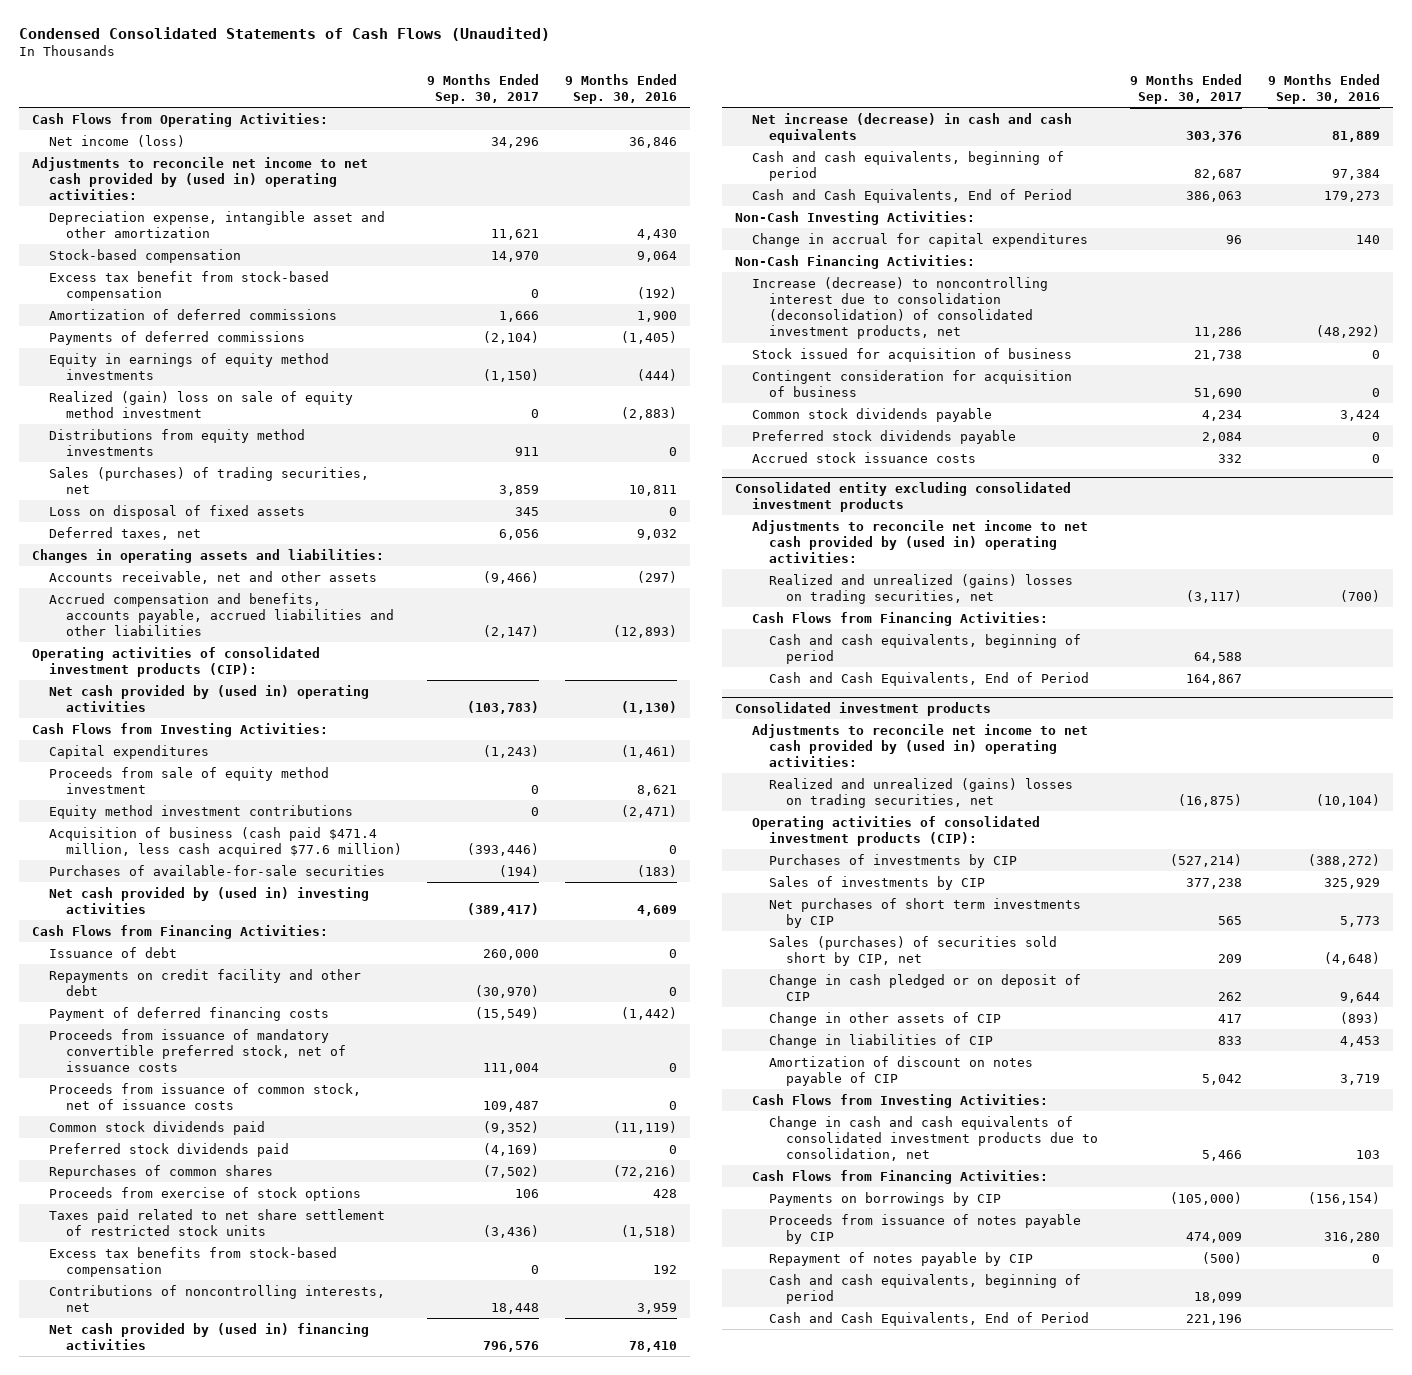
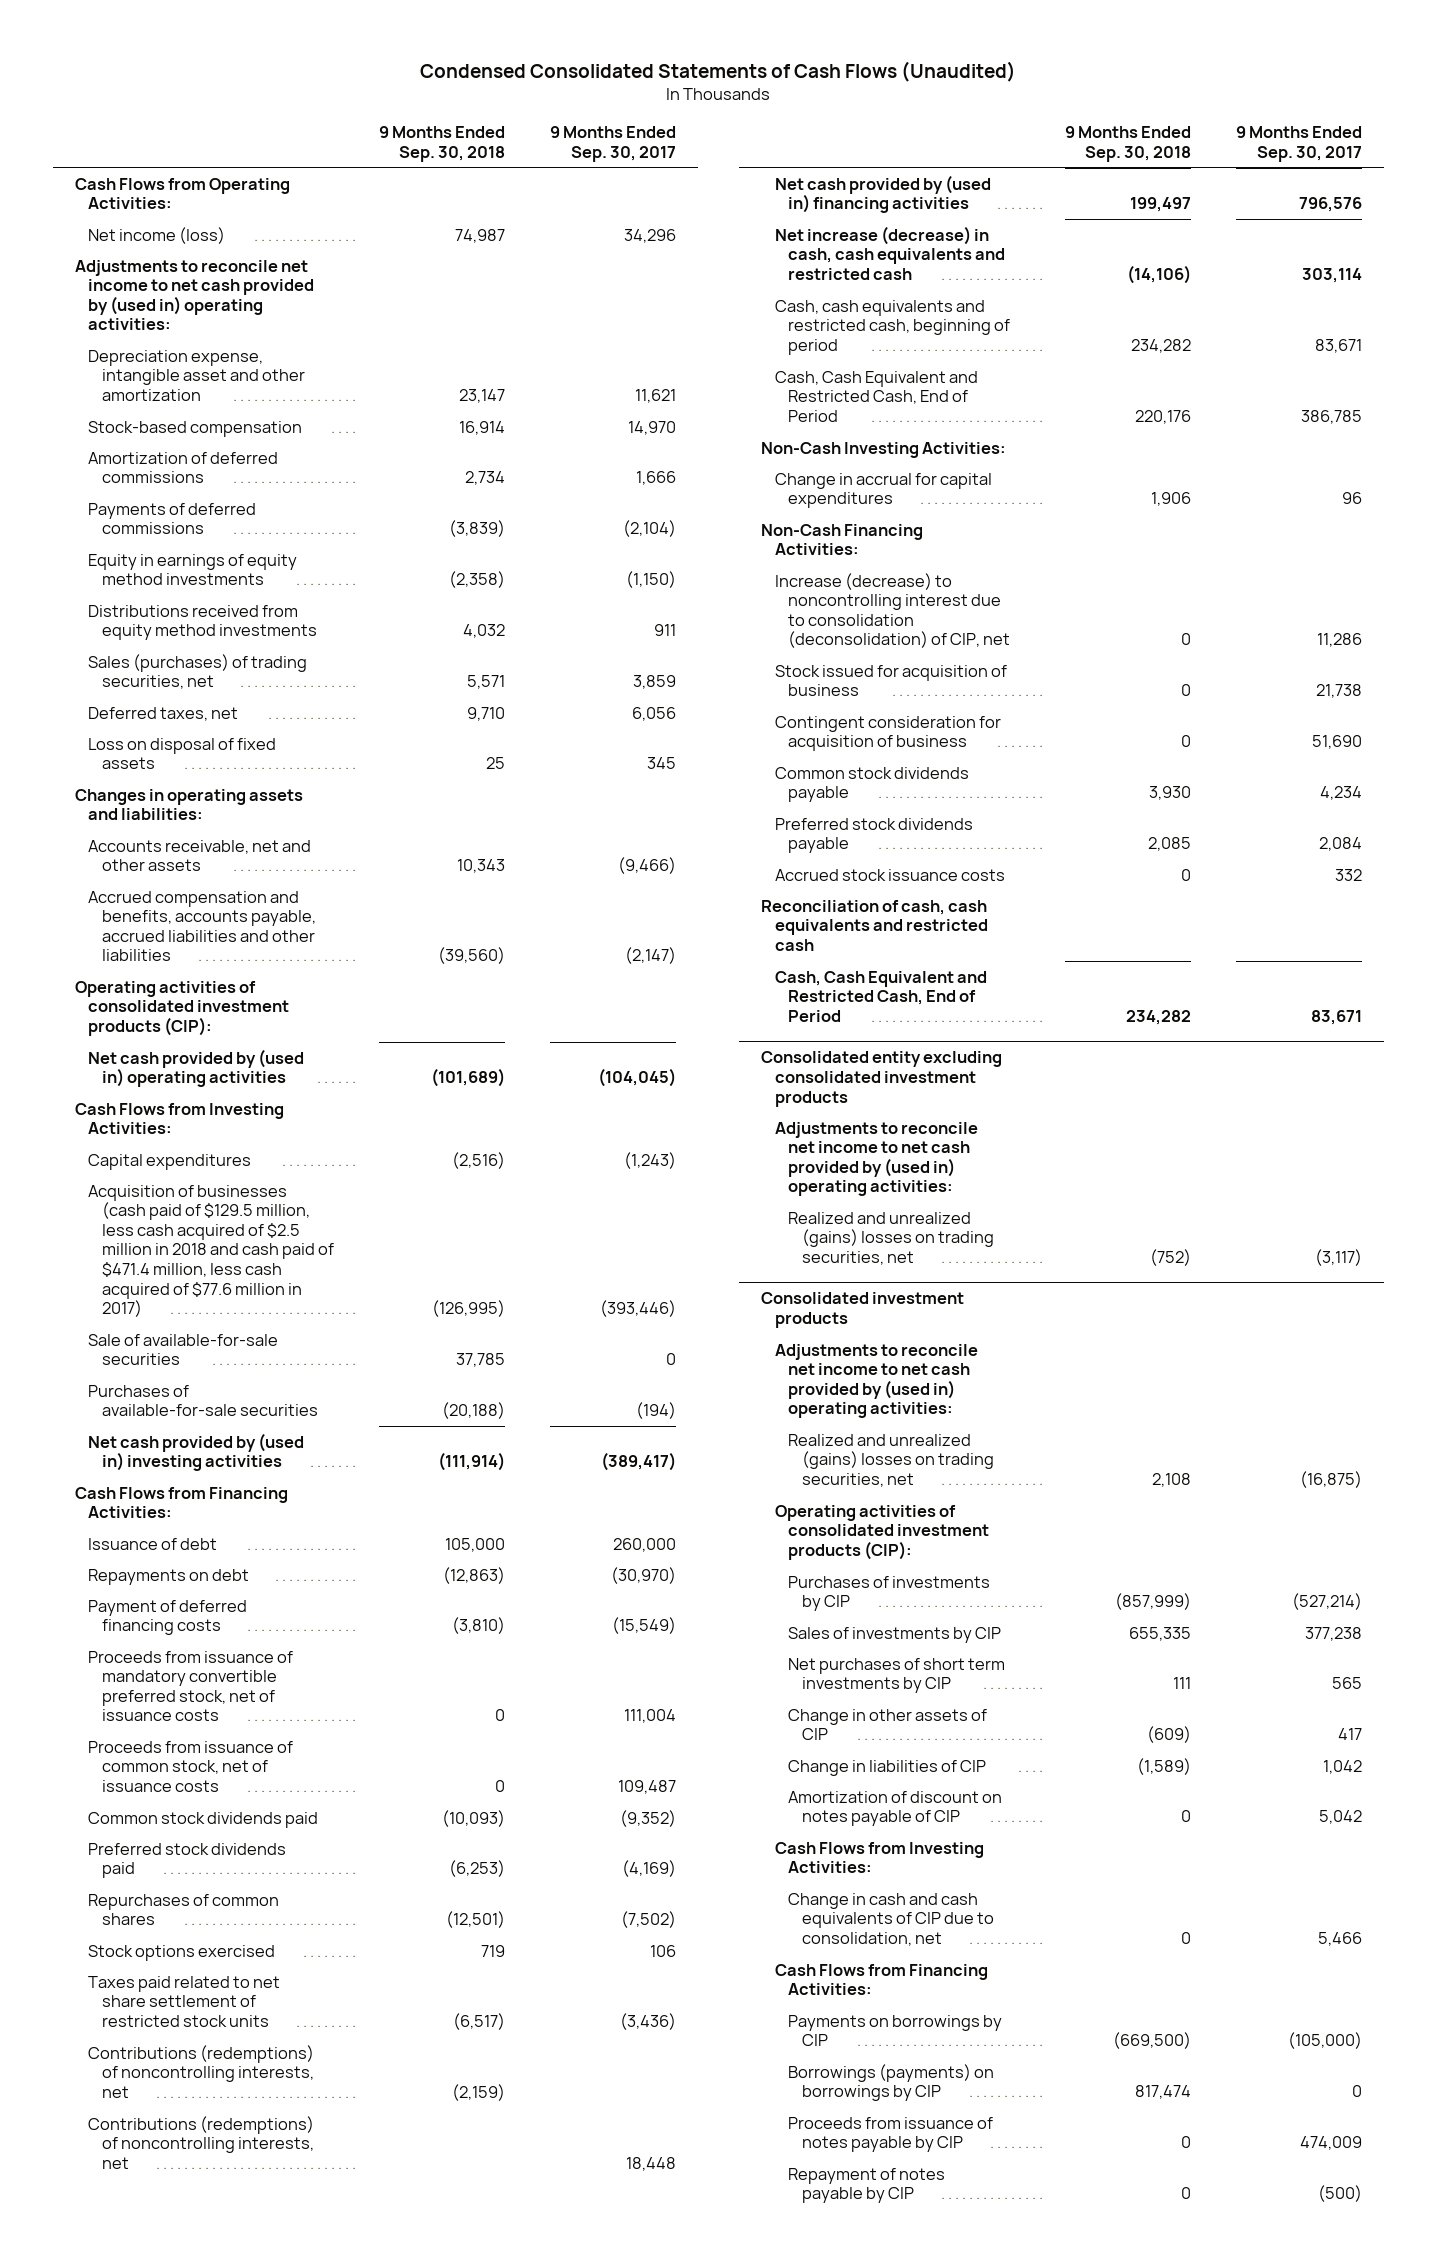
- | 9 Months Ended Sep. 30, 2017 | 9 Months Ended Sep. 30, 2016
+ | 9 Months Ended Sep. 30, 2018 | 9 Months Ended Sep. 30, 2017
- Excess tax benefit from stock-based compensation | 0 | (192)
- Realized (gain) loss on sale of equity method investment | 0 | (2,883)
- Distributions from equity method investments | 911 | 0
+ Distributions received from equity method investments | 4,032 | 911
moved down: Loss on disposal of fixed assets | 25 | 345
- Net cash provided by (used in) operating activities | (103,783) | (1,130)
+ Net cash provided by (used in) operating activities | (101,689) | (104,045)
- Proceeds from sale of equity method investment | 0 | 8,621
- Equity method investment contributions | 0 | (2,471)
- Acquisition of business (cash paid $471.4 million, less cash acquired $77.6 million) | (393,446) | 0
+ Acquisition of businesses (cash paid of $129.5 million, less cash acquired of $2.5 million in 2018 and cash paid of $471.4 million, less cash acquired of $77.6 million in 2017) | (126,995) | (393,446)
+ Sale of available-for-sale securities | 37,785 | 0
- Repayments on credit facility and other debt | (30,970) | 0
+ Repayments on debt | (12,863) | (30,970)
- Proceeds from exercise of stock options | 106 | 428
+ Stock options exercised | 719 | 106
- Excess tax benefits from stock-based compensation | 0 | 192
- Contributions of noncontrolling interests, net | 18,448 | 3,959
+ Contributions (redemptions) of noncontrolling interests, net | (2,159) |
+ Contributions (redemptions) of noncontrolling interests, net | | 18,448
- Net increase (decrease) in cash and cash equivalents | 303,376 | 81,889
- Cash and cash equivalents, beginning of period | 82,687 | 97,384
- Cash and Cash Equivalents, End of Period | 386,063 | 179,273
+ Net increase (decrease) in cash, cash equivalents and restricted cash | (14,106) | 303,114
+ Cash, cash equivalents and restricted cash, beginning of period | 234,282 | 83,671
+ Cash, Cash Equivalent and Restricted Cash, End of Period | 220,176 | 386,785
- Increase (decrease) to noncontrolling interest due to consolidation (deconsolidation) of consolidated investment products, net | 11,286 | (48,292)
+ Increase (decrease) to noncontrolling interest due to consolidation (deconsolidation) of CIP, net | 0 | 11,286
+ Reconciliation of cash, cash equivalents and restricted cash
+ Cash, Cash Equivalent and Restricted Cash, End of Period | 234,282 | 83,671
@ Consolidated entity excluding consolidated investment products
- Cash Flows from Financing Activities:
- Cash and cash equivalents, beginning of period | 64,588 |
- Cash and Cash Equivalents, End of Period | 164,867 |
@ Consolidated investment products
- Sales (purchases) of securities sold short by CIP, net | 209 | (4,648)
- Change in cash pledged or on deposit of CIP | 262 | 9,644
- Change in liabilities of CIP | 833 | 4,453
+ Change in liabilities of CIP | (1,589) | 1,042
- Change in cash and cash equivalents of consolidated investment products due to consolidation, net | 5,466 | 103
+ Change in cash and cash equivalents of CIP due to consolidation, net | 0 | 5,466
+ Borrowings (payments) on borrowings by CIP | 817,474 | 0
- Cash and cash equivalents, beginning of period | 18,099 |
- Cash and Cash Equivalents, End of Period | 221,196 |

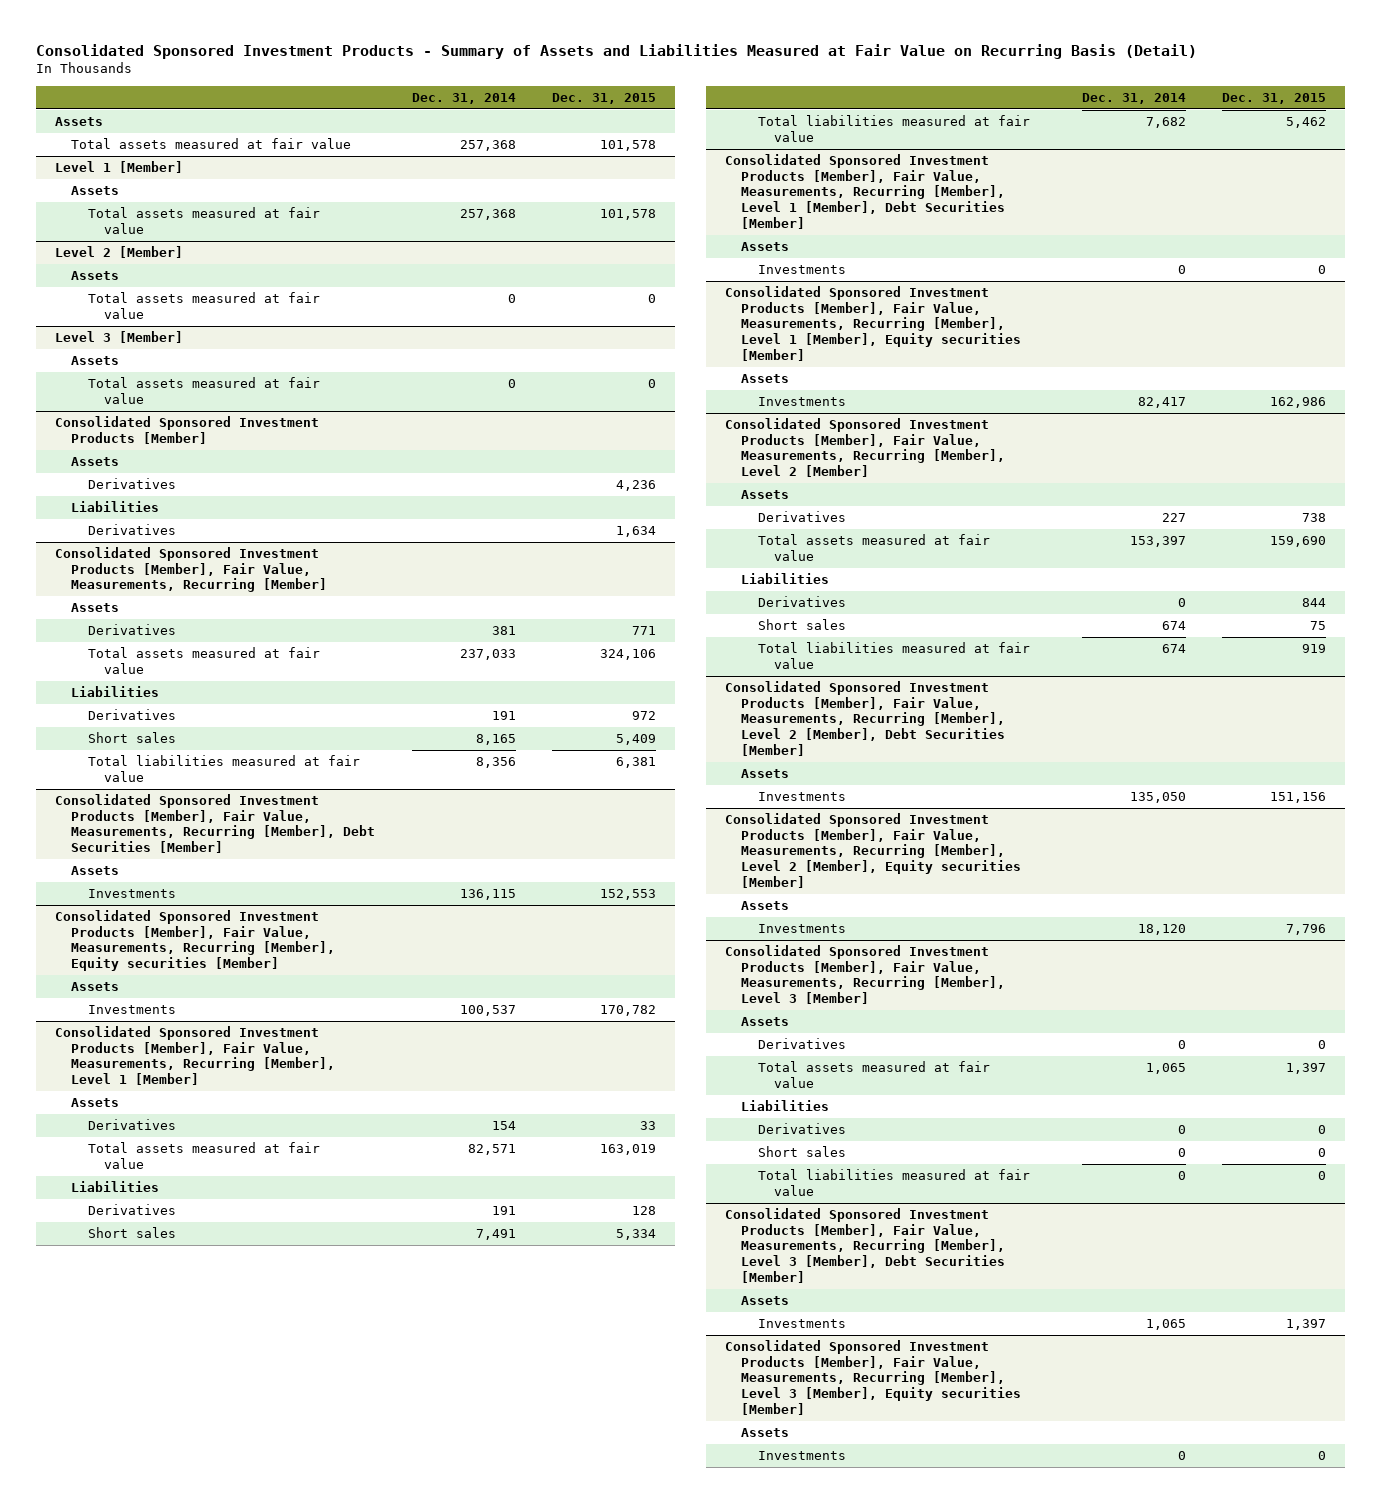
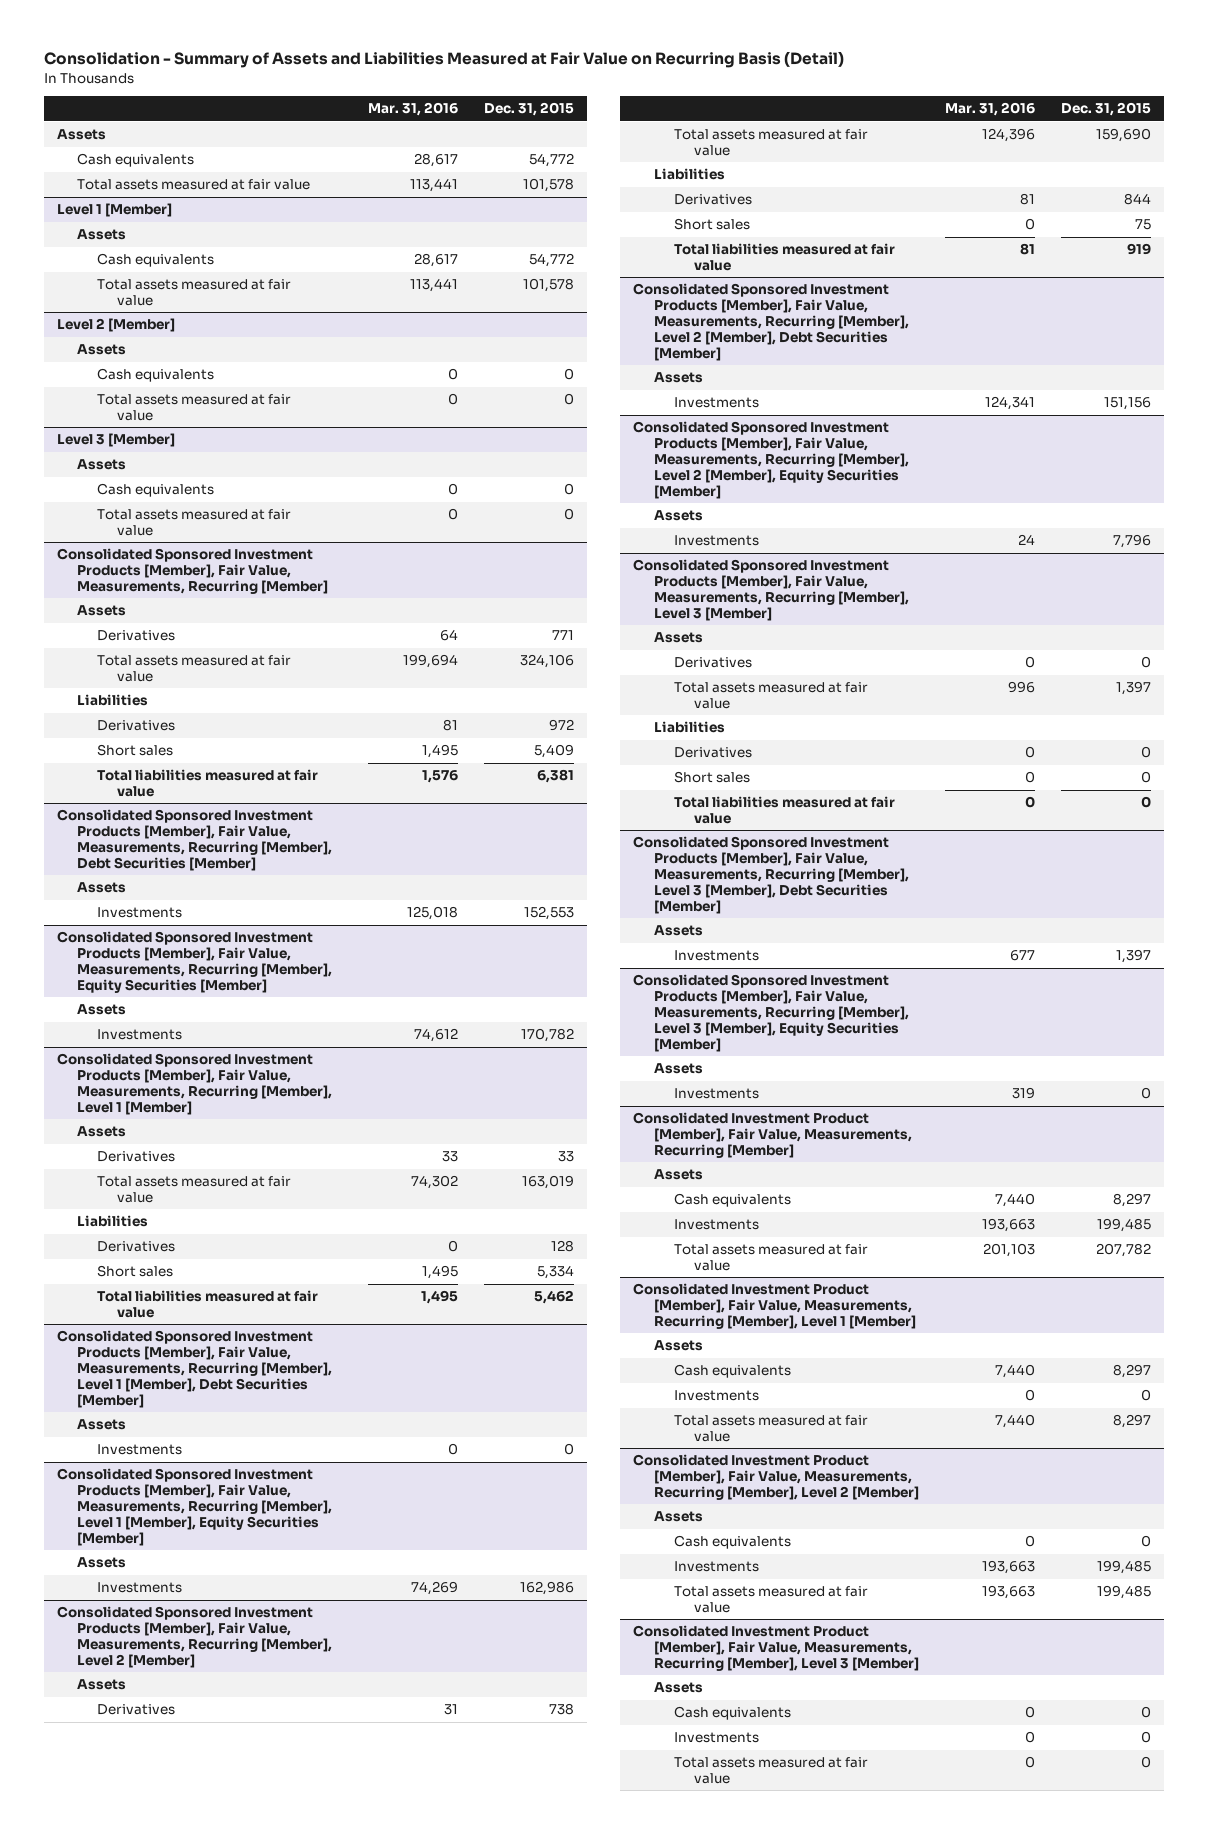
- Consolidated Sponsored Investment Products - Summary of Assets and Liabilities Measured at Fair Value on Recurring Basis (Detail)
+ Consolidation - Summary of Assets and Liabilities Measured at Fair Value on Recurring Basis (Detail)
- | Dec. 31, 2014 | Dec. 31, 2015
+ | Mar. 31, 2016 | Dec. 31, 2015
+ Cash equivalents | 28,617 | 54,772
@ Level 1 [Member]
+ Cash equivalents | 28,617 | 54,772
@ Level 2 [Member]
+ Cash equivalents | 0 | 0
@ Level 3 [Member]
+ Cash equivalents | 0 | 0
- Consolidated Sponsored Investment Products [Member]
- Assets
- Derivatives | | 4,236
- Liabilities
- Derivatives | | 1,634
- Consolidated Sponsored Investment Products [Member], Fair Value, Measurements, Recurring [Member], Equity securities [Member]
+ Consolidated Sponsored Investment Products [Member], Fair Value, Measurements, Recurring [Member], Equity Securities [Member]
- Consolidated Sponsored Investment Products [Member], Fair Value, Measurements, Recurring [Member], Level 1 [Member], Equity securities [Member]
+ Consolidated Sponsored Investment Products [Member], Fair Value, Measurements, Recurring [Member], Level 1 [Member], Equity Securities [Member]
- Consolidated Sponsored Investment Products [Member], Fair Value, Measurements, Recurring [Member], Level 2 [Member], Equity securities [Member]
+ Consolidated Sponsored Investment Products [Member], Fair Value, Measurements, Recurring [Member], Level 2 [Member], Equity Securities [Member]
- Consolidated Sponsored Investment Products [Member], Fair Value, Measurements, Recurring [Member], Level 3 [Member], Equity securities [Member]
+ Consolidated Sponsored Investment Products [Member], Fair Value, Measurements, Recurring [Member], Level 3 [Member], Equity Securities [Member]
+ Consolidated Investment Product [Member], Fair Value, Measurements, Recurring [Member]
+ Assets
+ Cash equivalents | 7,440 | 8,297
+ Investments | 193,663 | 199,485
+ Total assets measured at fair value | 201,103 | 207,782
+ Consolidated Investment Product [Member], Fair Value, Measurements, Recurring [Member], Level 1 [Member]
+ Assets
+ Cash equivalents | 7,440 | 8,297
+ Investments | 0 | 0
+ Total assets measured at fair value | 7,440 | 8,297
+ Consolidated Investment Product [Member], Fair Value, Measurements, Recurring [Member], Level 2 [Member]
+ Assets
+ Cash equivalents | 0 | 0
+ Investments | 193,663 | 199,485
+ Total assets measured at fair value | 193,663 | 199,485
+ Consolidated Investment Product [Member], Fair Value, Measurements, Recurring [Member], Level 3 [Member]
+ Assets
+ Cash equivalents | 0 | 0
+ Investments | 0 | 0
+ Total assets measured at fair value | 0 | 0

